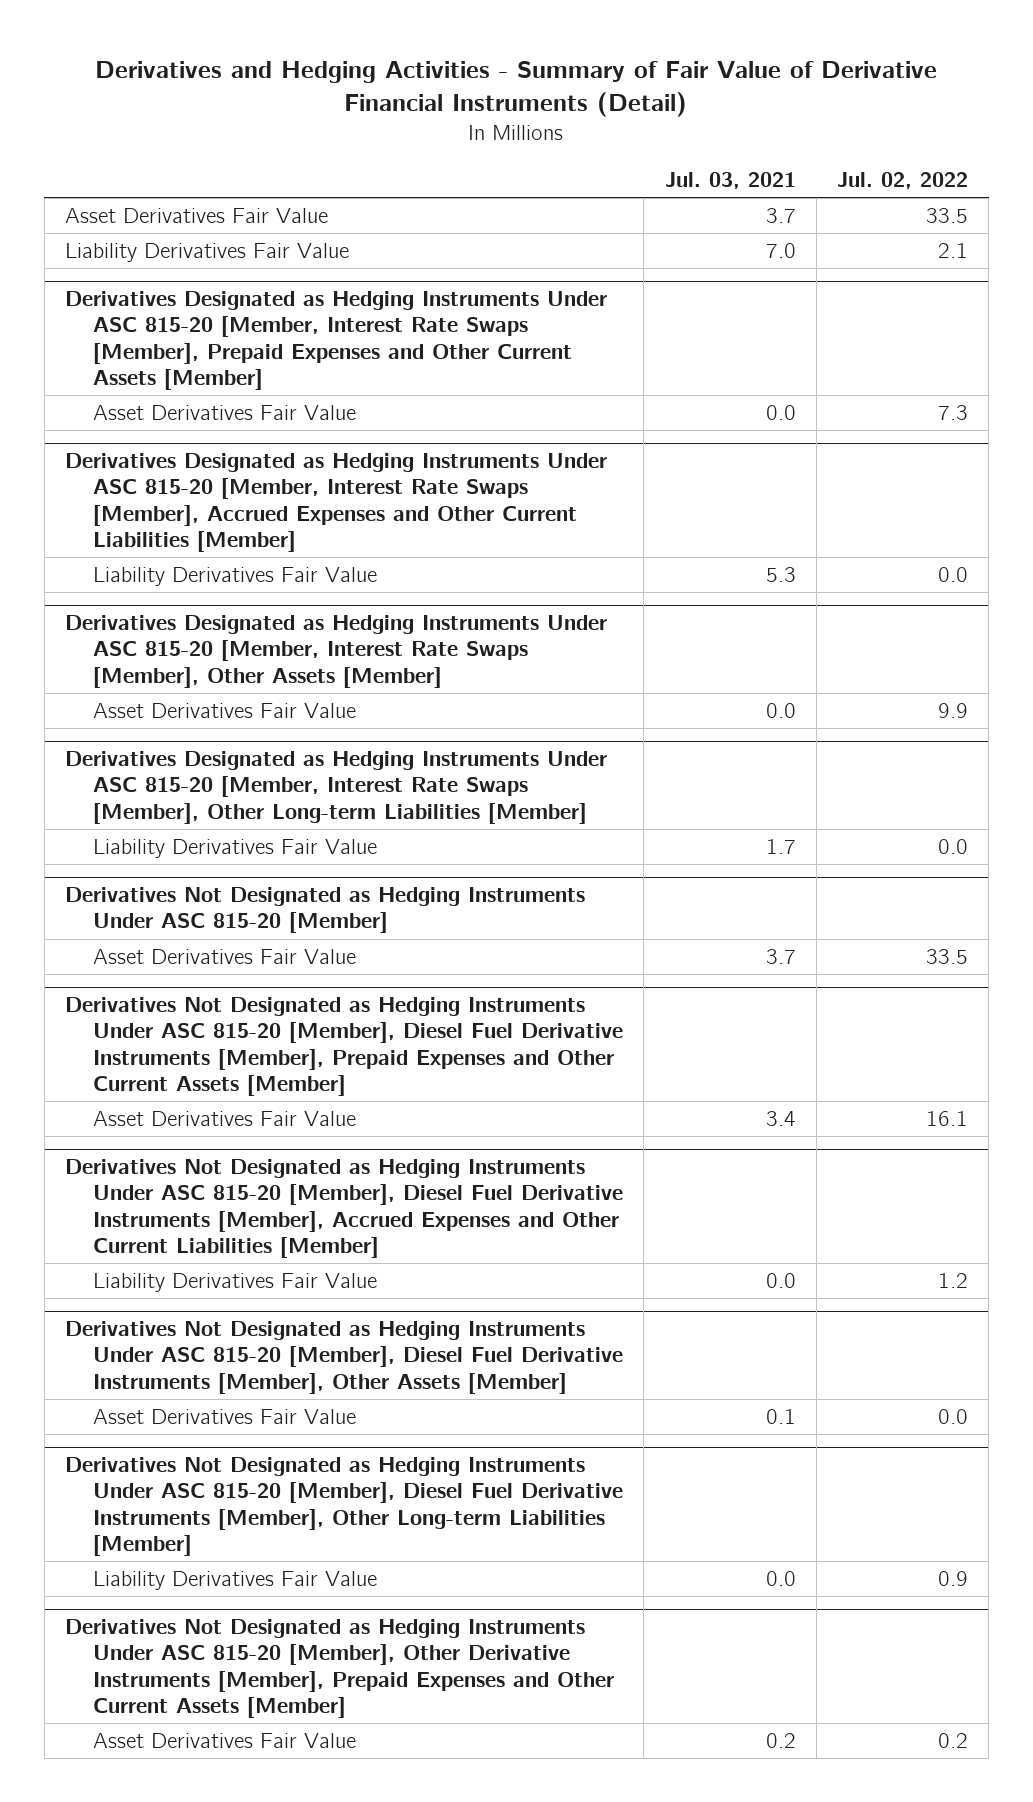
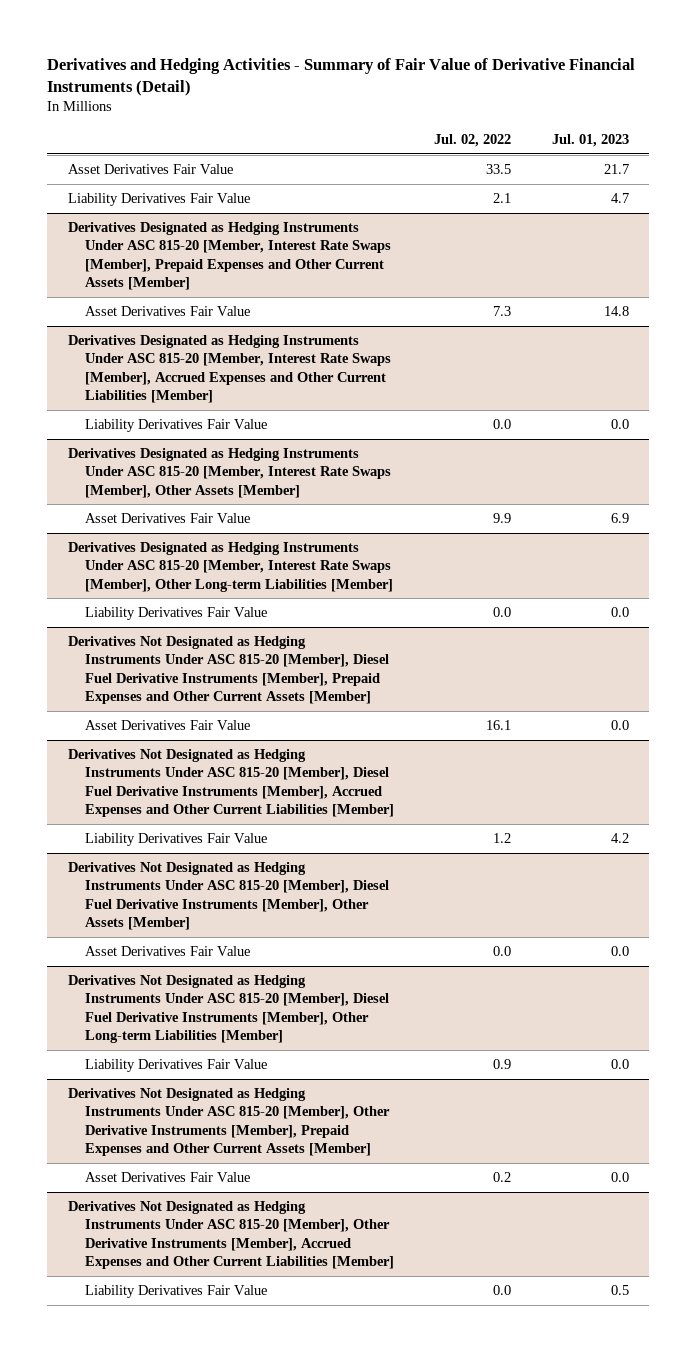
- | Jul. 03, 2021 | Jul. 02, 2022
+ | Jul. 02, 2022 | Jul. 01, 2023
- Derivatives Not Designated as Hedging Instruments Under ASC 815-20 [Member]
- Asset Derivatives Fair Value | 3.7 | 33.5
+ Derivatives Not Designated as Hedging Instruments Under ASC 815-20 [Member], Other Derivative Instruments [Member], Accrued Expenses and Other Current Liabilities [Member]
+ Liability Derivatives Fair Value | 0.0 | 0.5

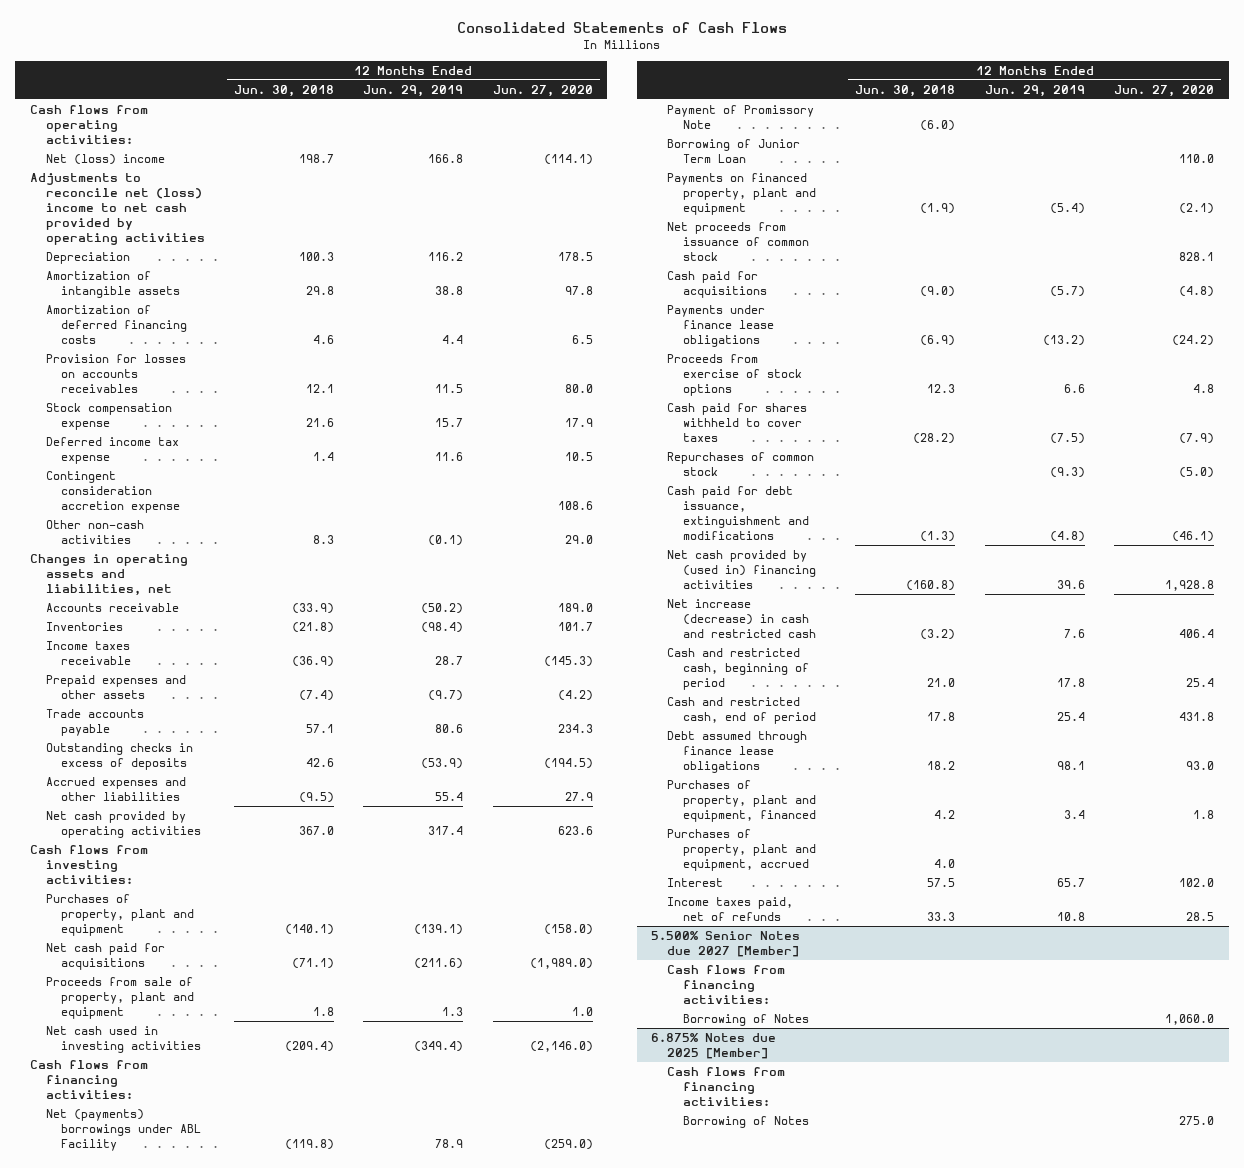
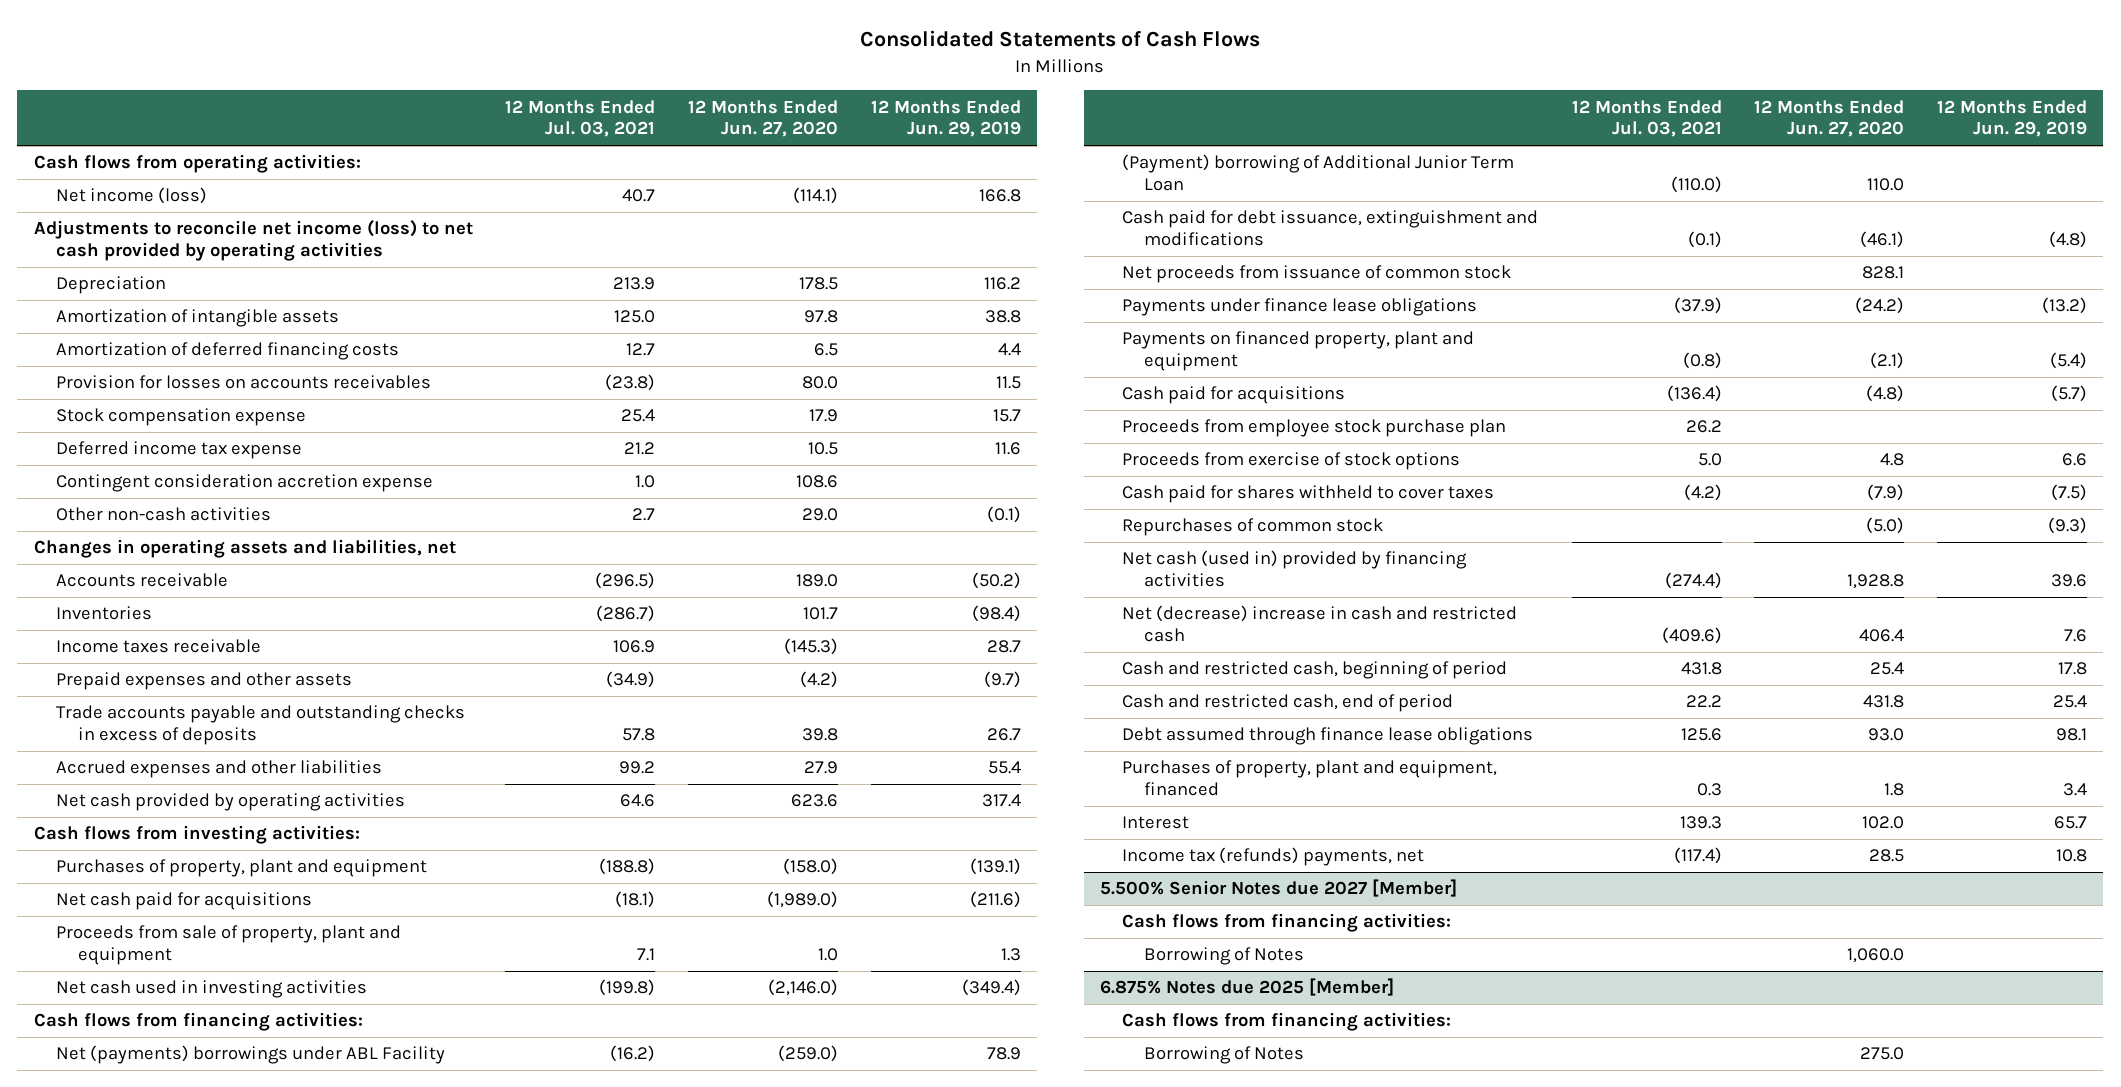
- | 12 Months Ended Jun. 30, 2018 | 12 Months Ended Jun. 29, 2019 | 12 Months Ended Jun. 27, 2020
+ | 12 Months Ended Jul. 03, 2021 | 12 Months Ended Jun. 27, 2020 | 12 Months Ended Jun. 29, 2019
- Net (loss) income | 198.7 | 166.8 | (114.1)
- Adjustments to reconcile net (loss) income to net cash provided by operating activities
+ Net income (loss) | 40.7 | (114.1) | 166.8
+ Adjustments to reconcile net income (loss) to net cash provided by operating activities
- Trade accounts payable | 57.1 | 80.6 | 234.3
- Outstanding checks in excess of deposits | 42.6 | (53.9) | (194.5)
+ Trade accounts payable and outstanding checks in excess of deposits | 57.8 | 39.8 | 26.7
- Payment of Promissory Note | (6.0) | |
- Borrowing of Junior Term Loan | | | 110.0
+ (Payment) borrowing of Additional Junior Term Loan | (110.0) | 110.0 |
moved up: Cash paid for debt issuance, extinguishment and modifications | (0.1) | (46.1) | (4.8)
moved down: Payments on financed property, plant and equipment | (0.8) | (2.1) | (5.4)
moved down: Cash paid for acquisitions | (136.4) | (4.8) | (5.7)
+ Proceeds from employee stock purchase plan | 26.2 | |
- Net cash provided by (used in) financing activities | (160.8) | 39.6 | 1,928.8
- Net increase (decrease) in cash and restricted cash | (3.2) | 7.6 | 406.4
+ Net cash (used in) provided by financing activities | (274.4) | 1,928.8 | 39.6
+ Net (decrease) increase in cash and restricted cash | (409.6) | 406.4 | 7.6
- Purchases of property, plant and equipment, accrued | 4.0 | |
- Income taxes paid, net of refunds | 33.3 | 10.8 | 28.5
+ Income tax (refunds) payments, net | (117.4) | 28.5 | 10.8

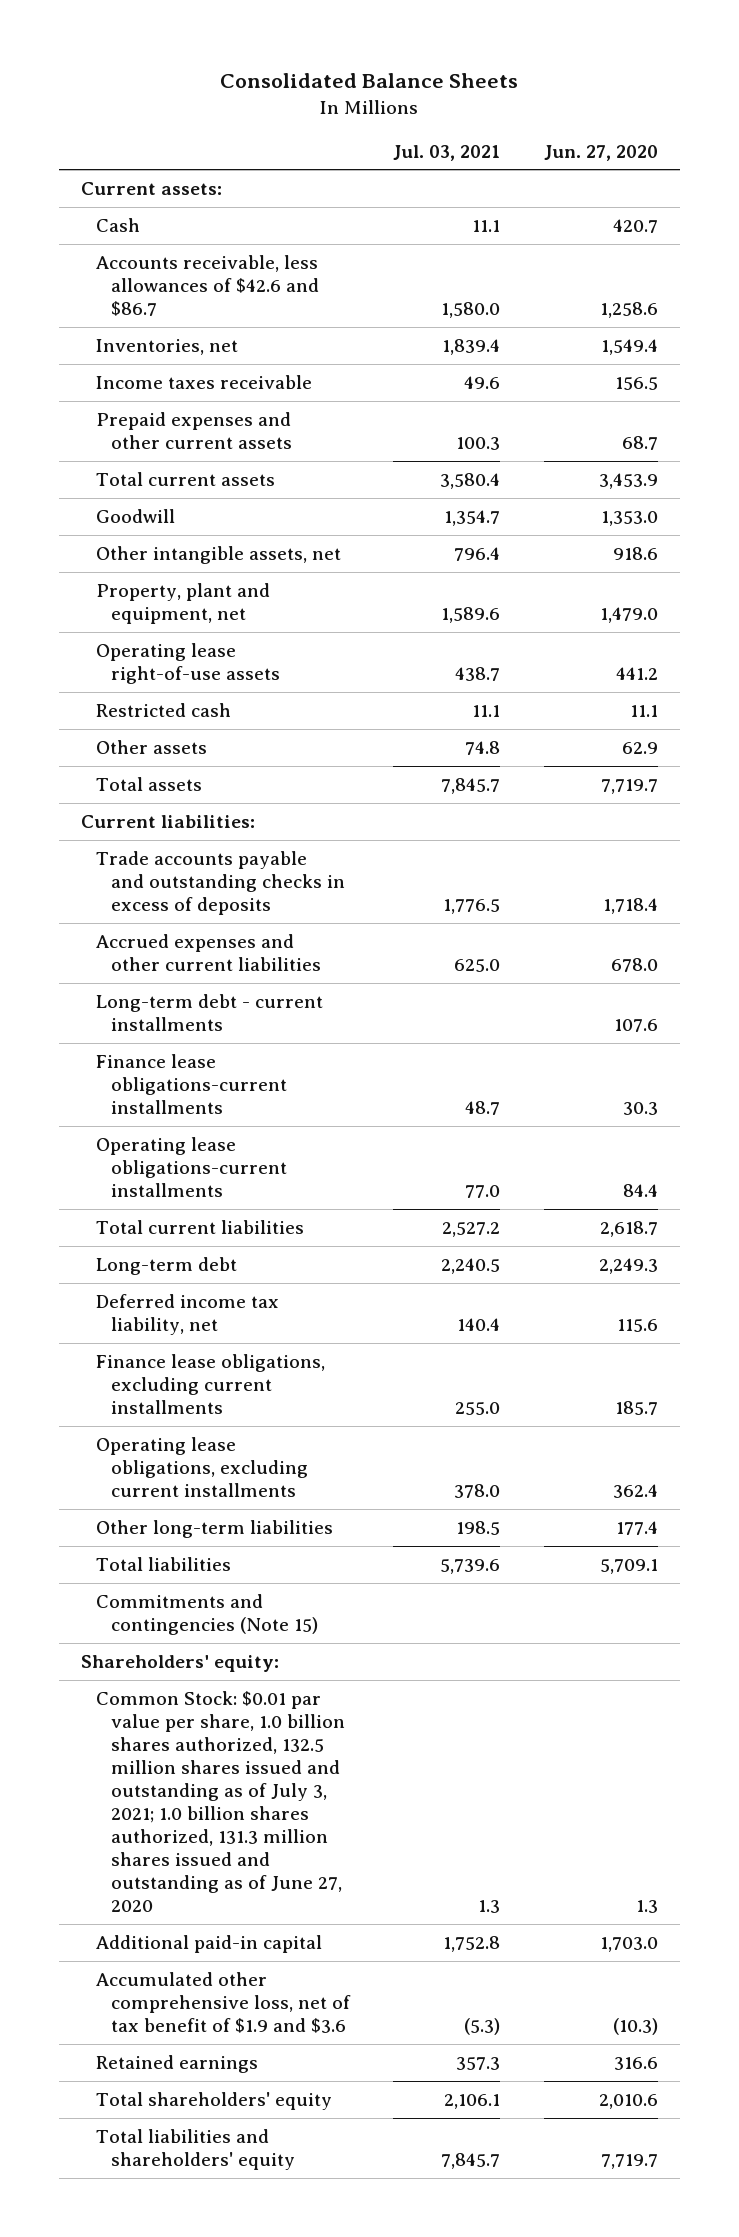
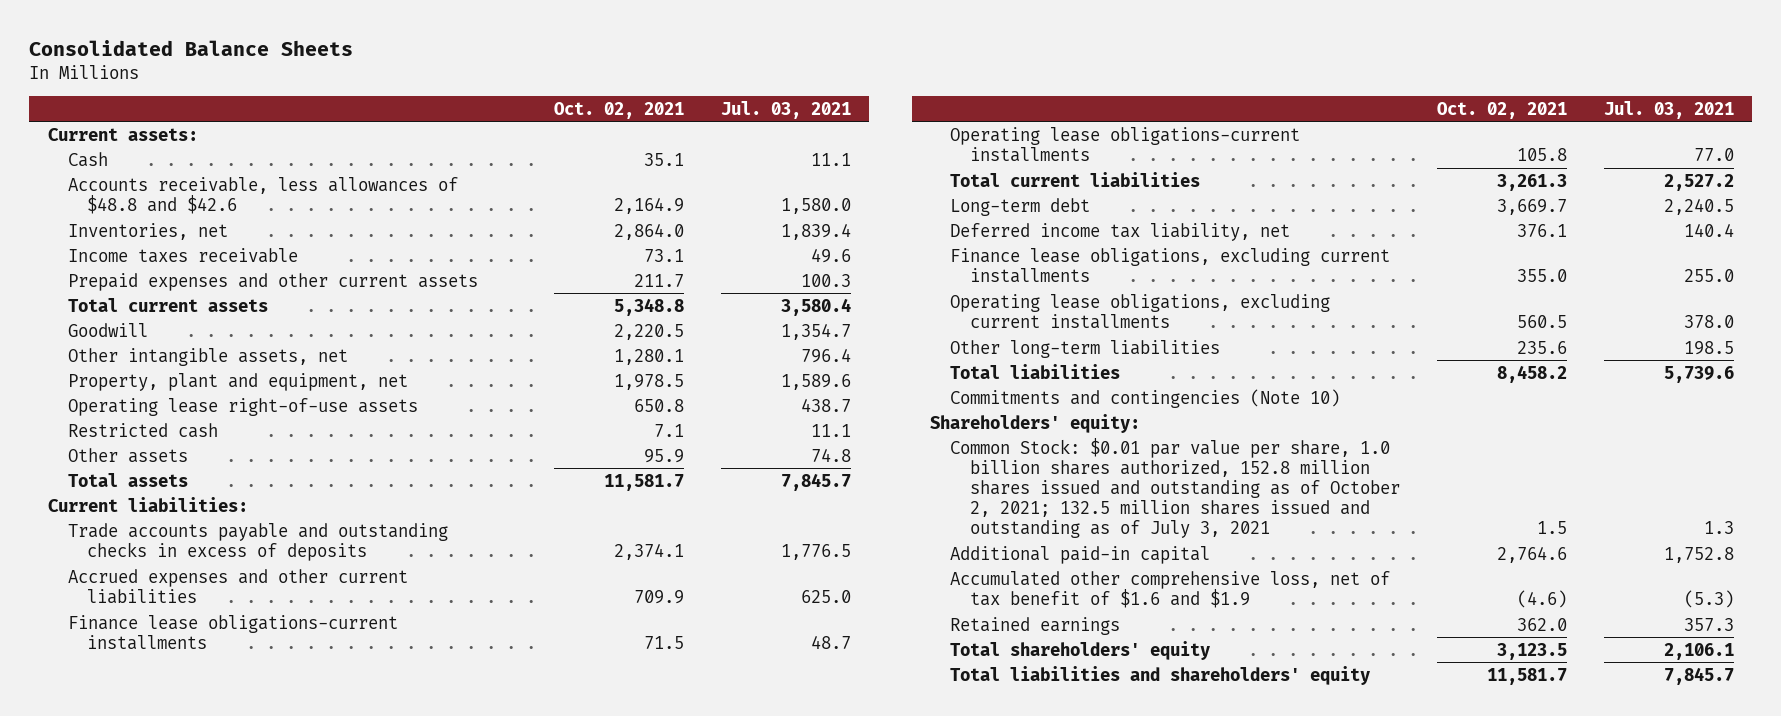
- | Jul. 03, 2021 | Jun. 27, 2020
+ | Oct. 02, 2021 | Jul. 03, 2021
- Accounts receivable, less allowances of $42.6 and $86.7 | 1,580.0 | 1,258.6
+ Accounts receivable, less allowances of $48.8 and $42.6 | 2,164.9 | 1,580.0
- Long-term debt - current installments | | 107.6
- Commitments and contingencies (Note 15)
+ Commitments and contingencies (Note 10)
- Common Stock: $0.01 par value per share, 1.0 billion shares authorized, 132.5 million shares issued and outstanding as of July 3, 2021; 1.0 billion shares authorized, 131.3 million shares issued and outstanding as of June 27, 2020 | 1.3 | 1.3
+ Common Stock: $0.01 par value per share, 1.0 billion shares authorized, 152.8 million shares issued and outstanding as of October 2, 2021; 132.5 million shares issued and outstanding as of July 3, 2021 | 1.5 | 1.3
- Accumulated other comprehensive loss, net of tax benefit of $1.9 and $3.6 | (5.3) | (10.3)
+ Accumulated other comprehensive loss, net of tax benefit of $1.6 and $1.9 | (4.6) | (5.3)

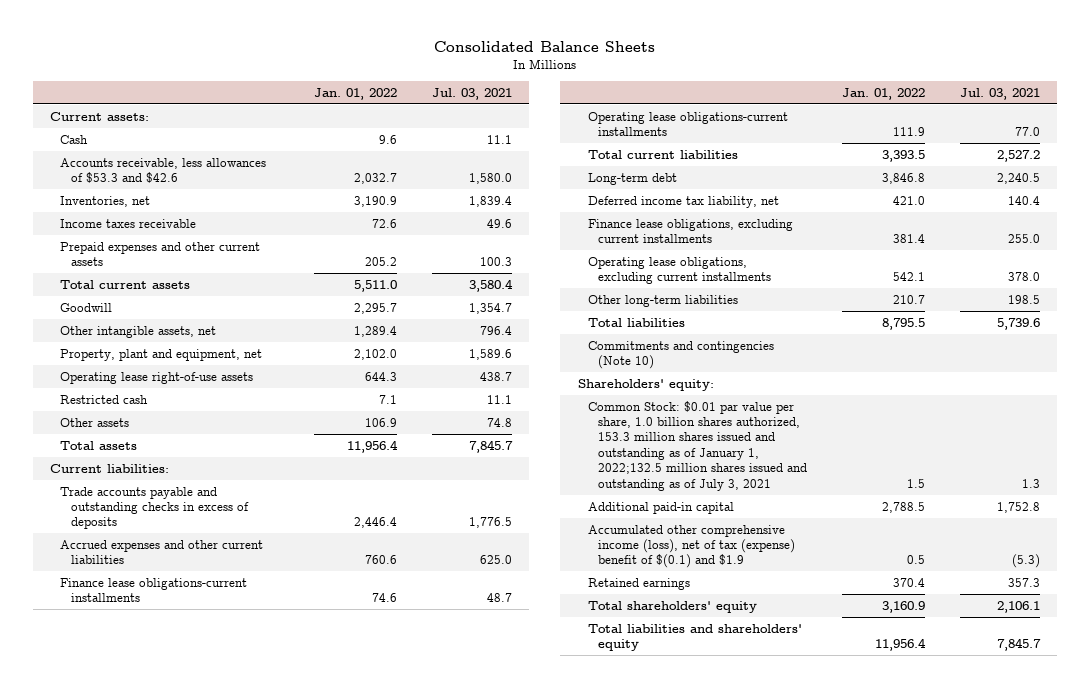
- | Oct. 02, 2021 | Jul. 03, 2021
+ | Jan. 01, 2022 | Jul. 03, 2021
- Accounts receivable, less allowances of $48.8 and $42.6 | 2,164.9 | 1,580.0
+ Accounts receivable, less allowances of $53.3 and $42.6 | 2,032.7 | 1,580.0
- Common Stock: $0.01 par value per share, 1.0 billion shares authorized, 152.8 million shares issued and outstanding as of October 2, 2021; 132.5 million shares issued and outstanding as of July 3, 2021 | 1.5 | 1.3
+ Common Stock: $0.01 par value per share, 1.0 billion shares authorized, 153.3 million shares issued and outstanding as of January 1, 2022;132.5 million shares issued and outstanding as of July 3, 2021 | 1.5 | 1.3
- Accumulated other comprehensive loss, net of tax benefit of $1.6 and $1.9 | (4.6) | (5.3)
+ Accumulated other comprehensive income (loss), net of tax (expense) benefit of $(0.1) and $1.9 | 0.5 | (5.3)

